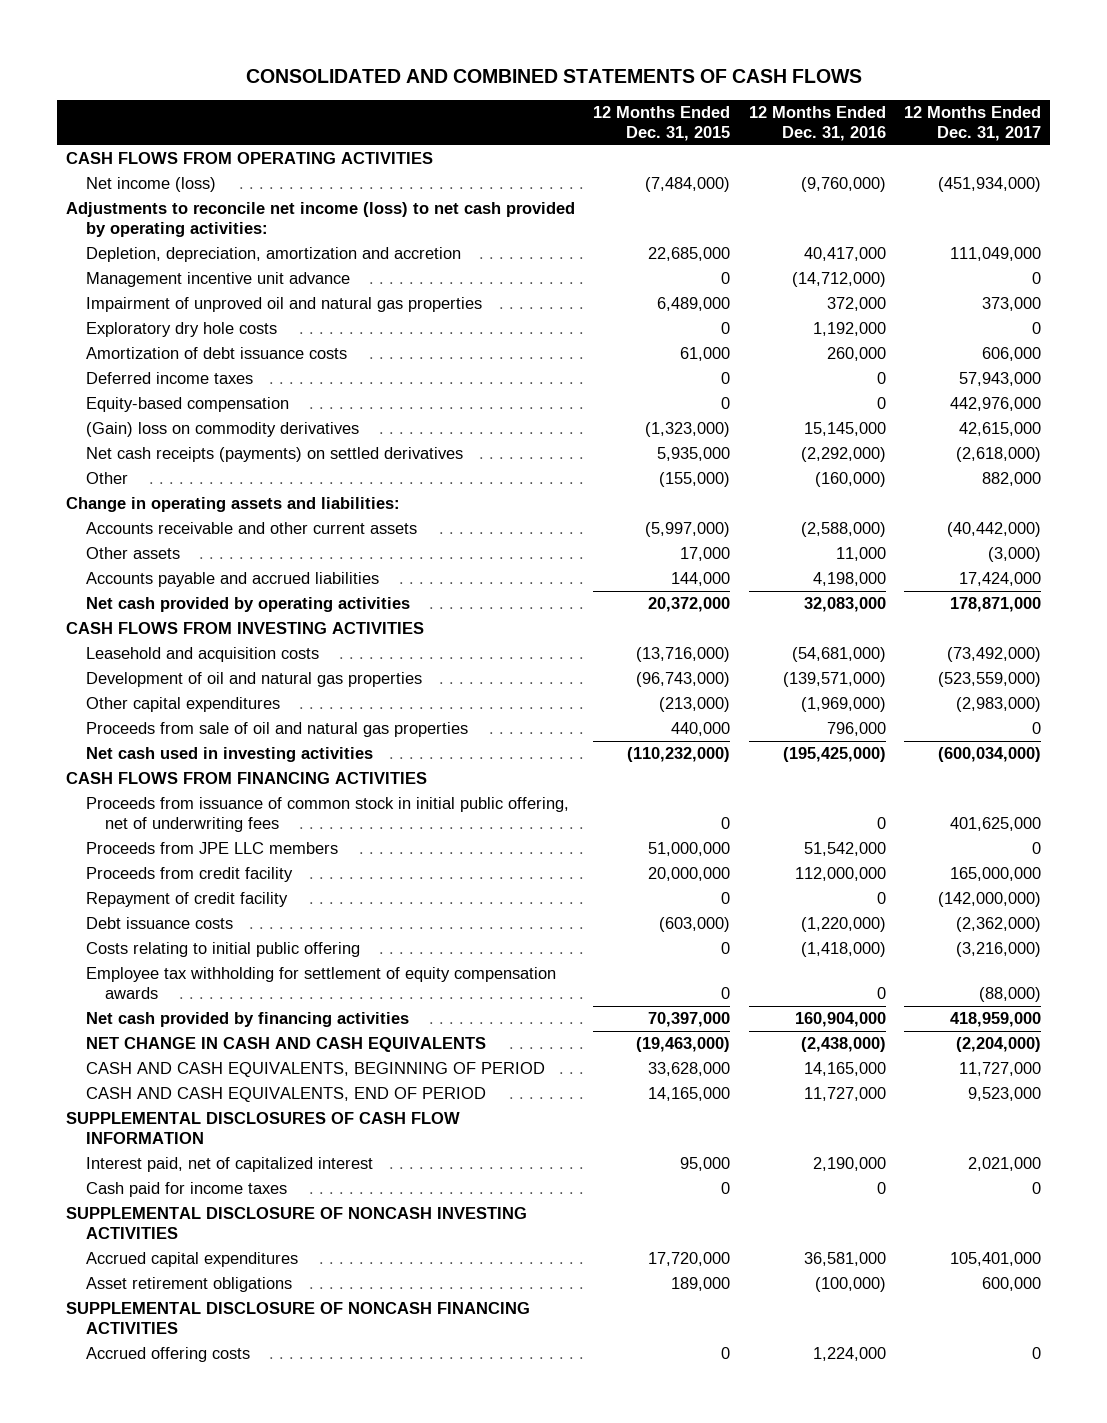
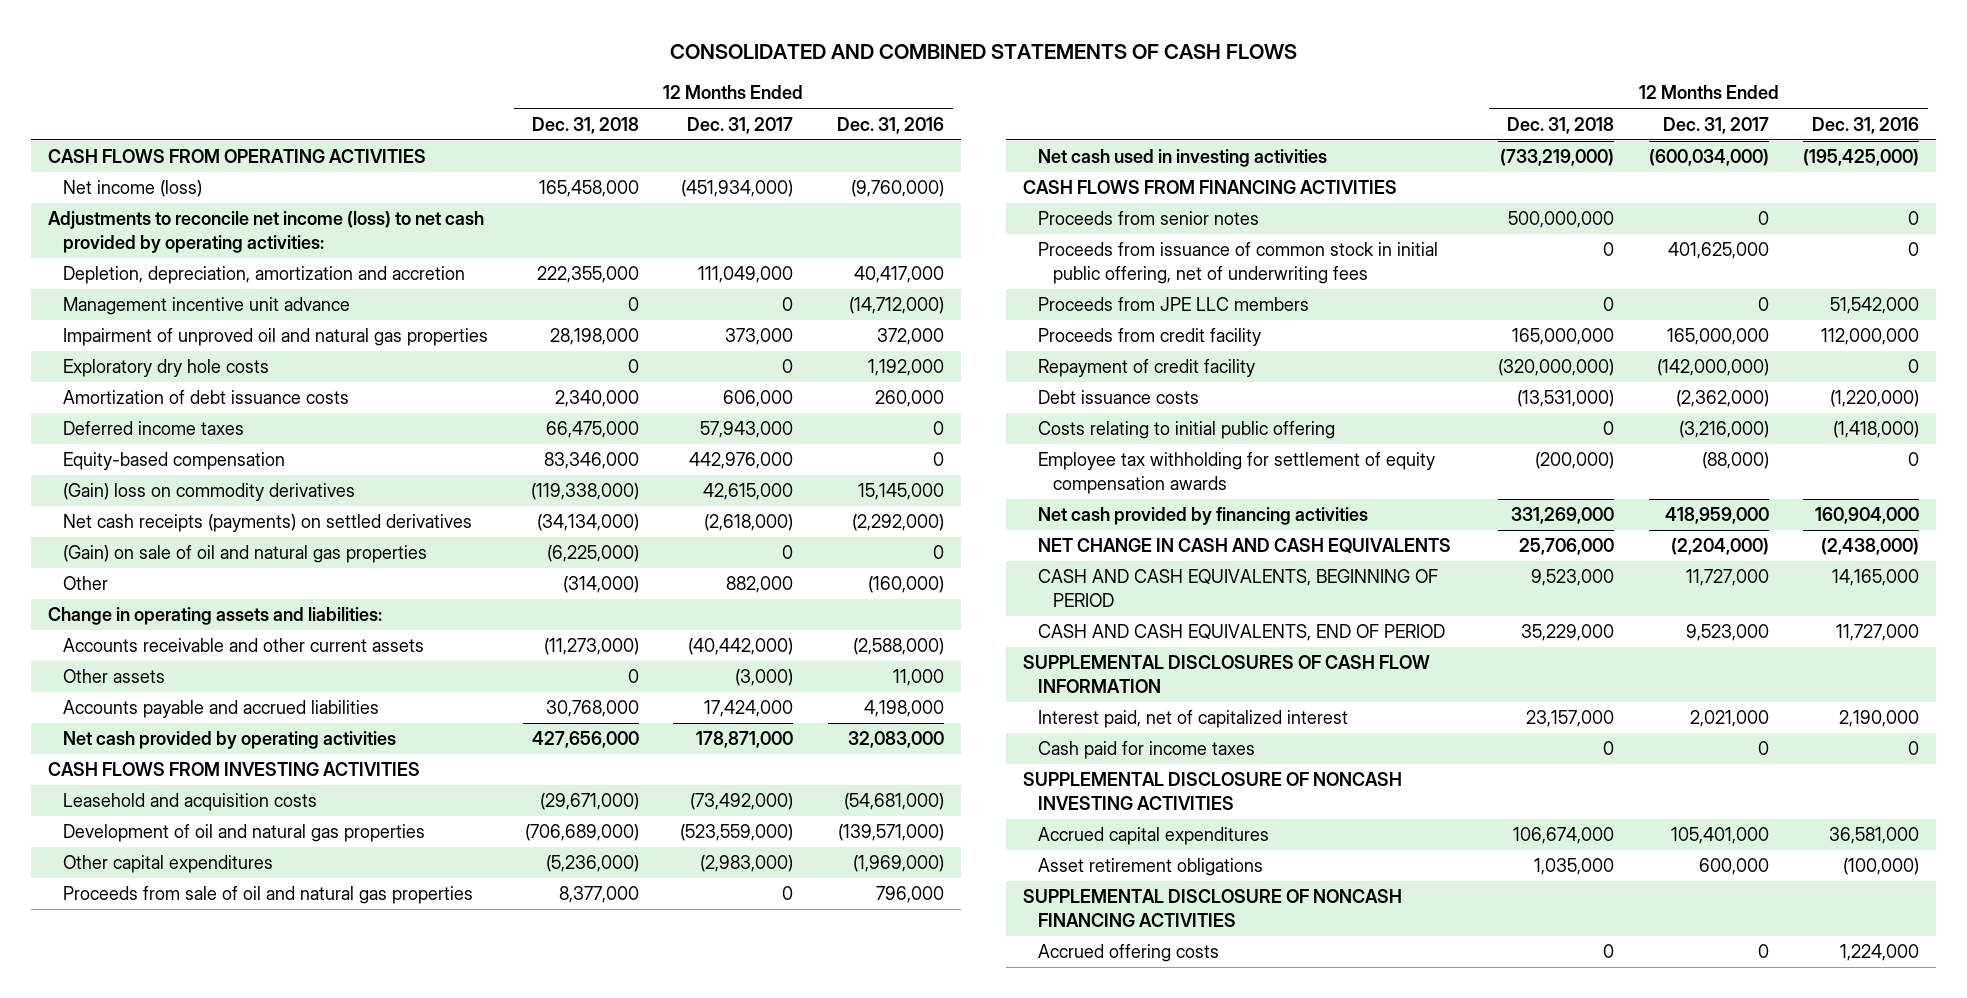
- | 12 Months Ended Dec. 31, 2015 | 12 Months Ended Dec. 31, 2016 | 12 Months Ended Dec. 31, 2017
+ | 12 Months Ended Dec. 31, 2018 | 12 Months Ended Dec. 31, 2017 | 12 Months Ended Dec. 31, 2016
+ (Gain) on sale of oil and natural gas properties | (6,225,000) | 0 | 0
+ Proceeds from senior notes | 500,000,000 | 0 | 0

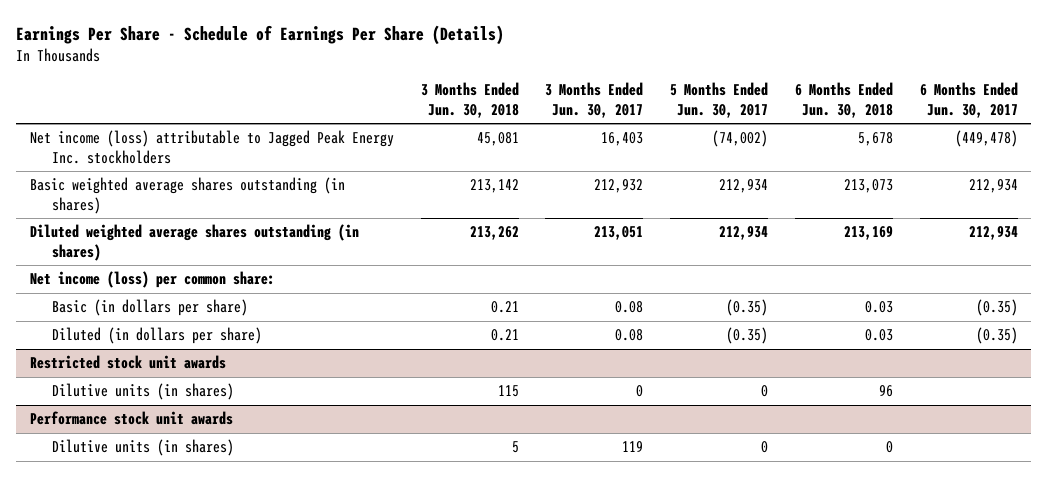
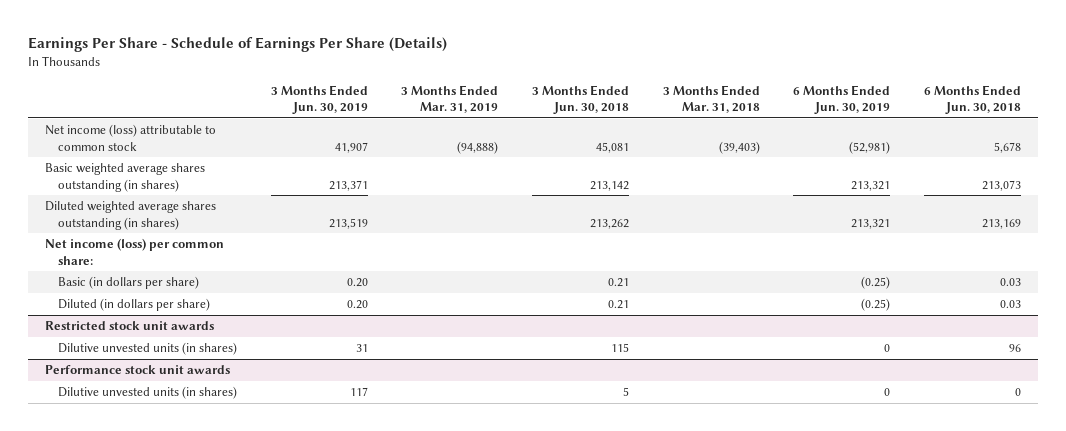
- | 3 Months Ended Jun. 30, 2018 | 3 Months Ended Jun. 30, 2017 | 5 Months Ended Jun. 30, 2017 | 6 Months Ended Jun. 30, 2018 | 6 Months Ended Jun. 30, 2017
+ | 3 Months Ended Jun. 30, 2019 | 3 Months Ended Mar. 31, 2019 | 3 Months Ended Jun. 30, 2018 | 3 Months Ended Mar. 31, 2018 | 6 Months Ended Jun. 30, 2019 | 6 Months Ended Jun. 30, 2018
- Net income (loss) attributable to Jagged Peak Energy Inc. stockholders | 45,081 | 16,403 | (74,002) | 5,678 | (449,478)
+ Net income (loss) attributable to common stock | 41,907 | (94,888) | 45,081 | (39,403) | (52,981) | 5,678
@ Restricted stock unit awards
- Dilutive units (in shares) | 115 | 0 | 0 | 96 |
+ Dilutive unvested units (in shares) | 31 | | 115 | | 0 | 96
@ Performance stock unit awards
- Dilutive units (in shares) | 5 | 119 | 0 | 0 |
+ Dilutive unvested units (in shares) | 117 | | 5 | | 0 | 0

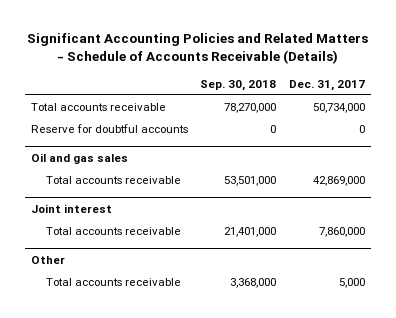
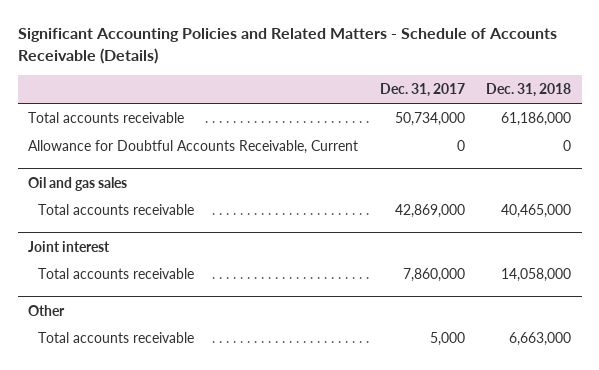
- | Sep. 30, 2018 | Dec. 31, 2017
+ | Dec. 31, 2017 | Dec. 31, 2018
- Reserve for doubtful accounts | 0 | 0
+ Allowance for Doubtful Accounts Receivable, Current | 0 | 0

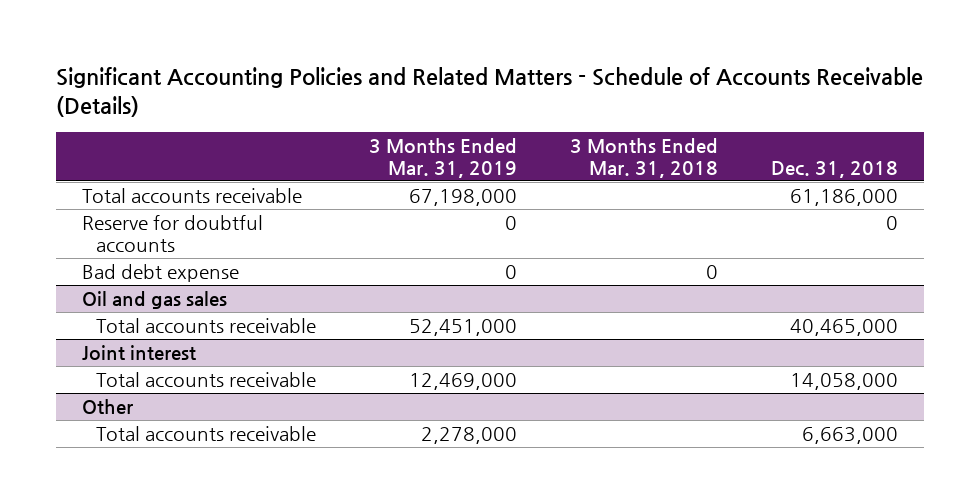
- | Dec. 31, 2017 | Dec. 31, 2018
+ | 3 Months Ended Mar. 31, 2019 | 3 Months Ended Mar. 31, 2018 | Dec. 31, 2018
- Allowance for Doubtful Accounts Receivable, Current | 0 | 0
+ Reserve for doubtful accounts | 0 | | 0
+ Bad debt expense | 0 | 0 |

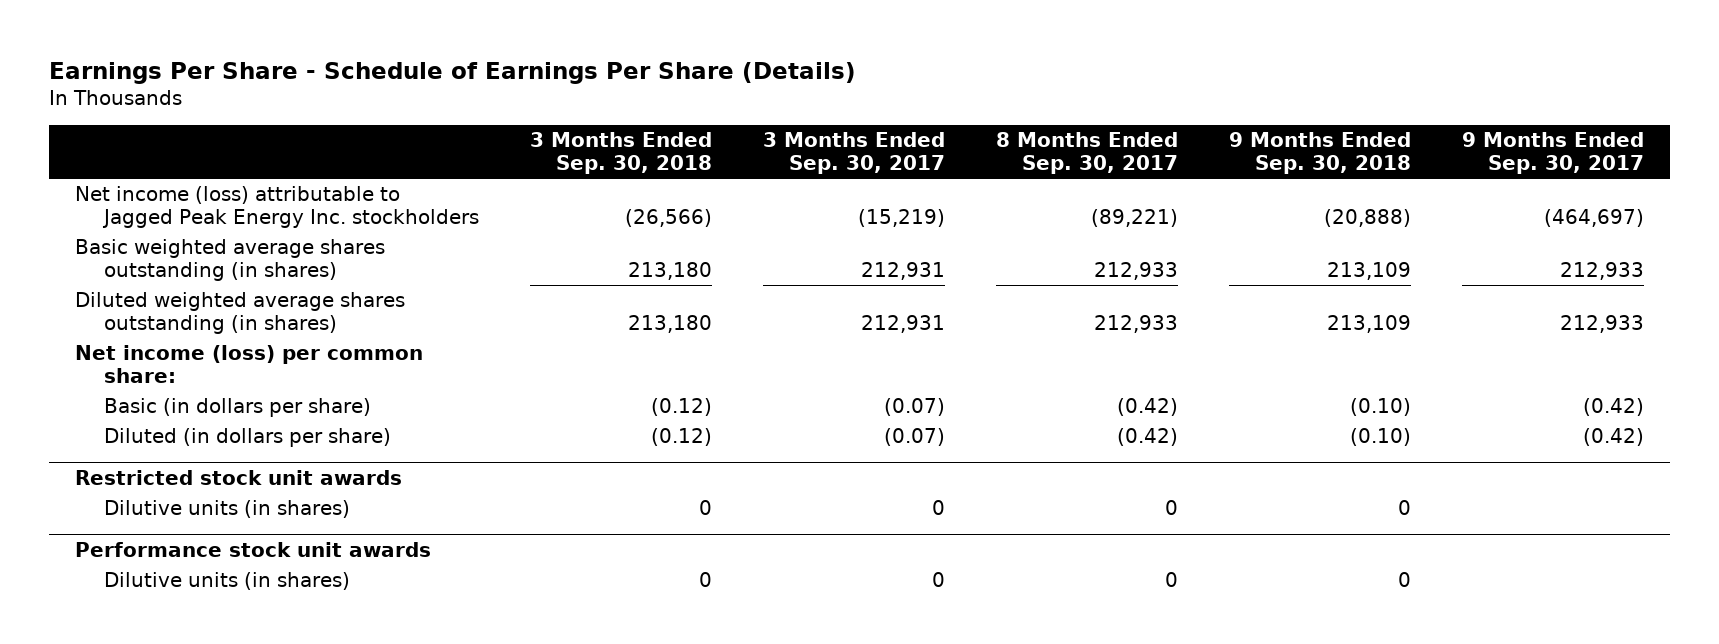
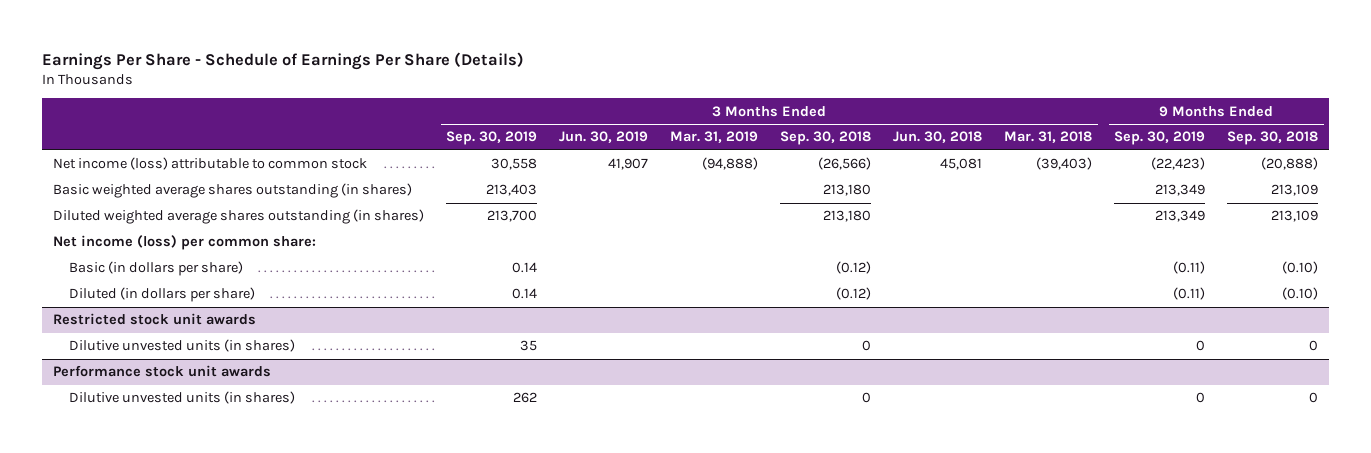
- | 3 Months Ended Sep. 30, 2018 | 3 Months Ended Sep. 30, 2017 | 8 Months Ended Sep. 30, 2017 | 9 Months Ended Sep. 30, 2018 | 9 Months Ended Sep. 30, 2017
+ | 3 Months Ended Sep. 30, 2019 | 3 Months Ended Jun. 30, 2019 | 3 Months Ended Mar. 31, 2019 | 3 Months Ended Sep. 30, 2018 | 3 Months Ended Jun. 30, 2018 | 3 Months Ended Mar. 31, 2018 | 9 Months Ended Sep. 30, 2019 | 9 Months Ended Sep. 30, 2018
- Net income (loss) attributable to Jagged Peak Energy Inc. stockholders | (26,566) | (15,219) | (89,221) | (20,888) | (464,697)
+ Net income (loss) attributable to common stock | 30,558 | 41,907 | (94,888) | (26,566) | 45,081 | (39,403) | (22,423) | (20,888)
@ Restricted stock unit awards
- Dilutive units (in shares) | 0 | 0 | 0 | 0 |
+ Dilutive unvested units (in shares) | 35 | | | 0 | | | 0 | 0
@ Performance stock unit awards
- Dilutive units (in shares) | 0 | 0 | 0 | 0 |
+ Dilutive unvested units (in shares) | 262 | | | 0 | | | 0 | 0

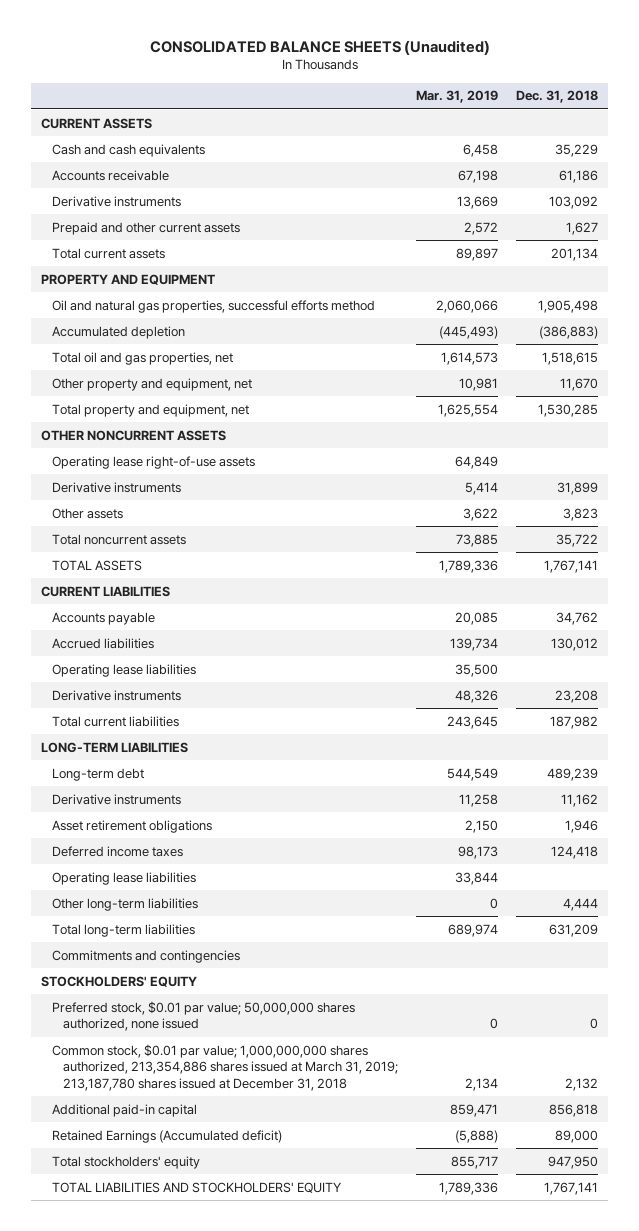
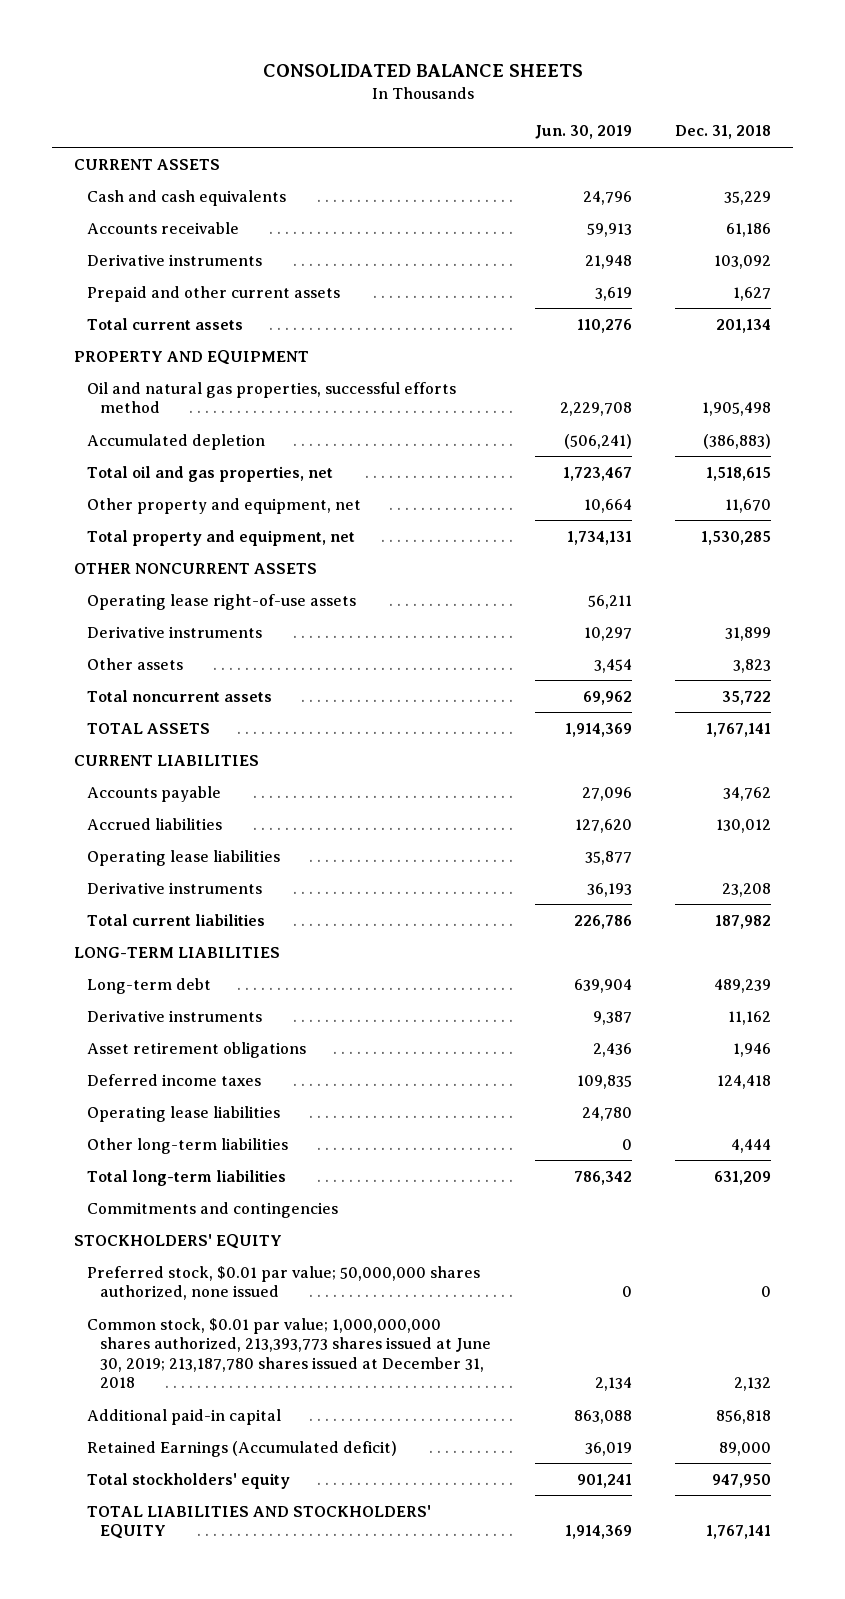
- CONSOLIDATED BALANCE SHEETS (Unaudited)
+ CONSOLIDATED BALANCE SHEETS
- | Mar. 31, 2019 | Dec. 31, 2018
+ | Jun. 30, 2019 | Dec. 31, 2018
- Common stock, $0.01 par value; 1,000,000,000 shares authorized, 213,354,886 shares issued at March 31, 2019; 213,187,780 shares issued at December 31, 2018 | 2,134 | 2,132
+ Common stock, $0.01 par value; 1,000,000,000 shares authorized, 213,393,773 shares issued at June 30, 2019; 213,187,780 shares issued at December 31, 2018 | 2,134 | 2,132

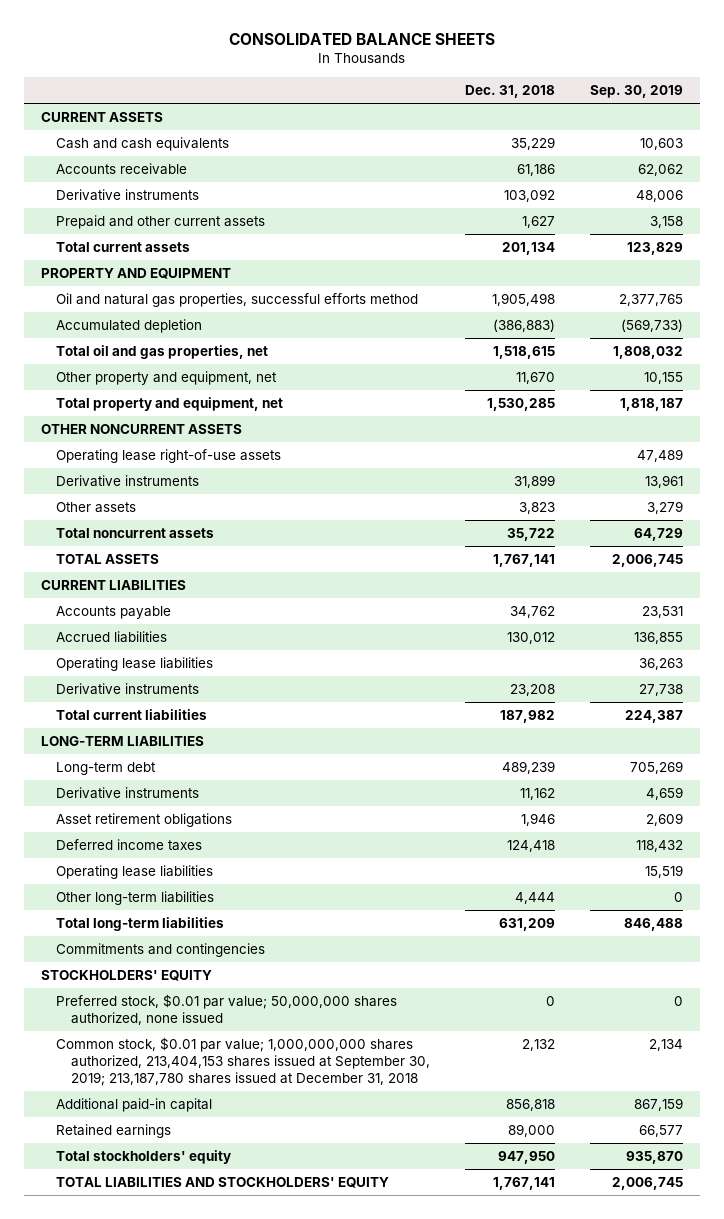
- | Jun. 30, 2019 | Dec. 31, 2018
+ | Dec. 31, 2018 | Sep. 30, 2019
- Common stock, $0.01 par value; 1,000,000,000 shares authorized, 213,393,773 shares issued at June 30, 2019; 213,187,780 shares issued at December 31, 2018 | 2,134 | 2,132
+ Common stock, $0.01 par value; 1,000,000,000 shares authorized, 213,404,153 shares issued at September 30, 2019; 213,187,780 shares issued at December 31, 2018 | 2,132 | 2,134
- Retained Earnings (Accumulated deficit) | 36,019 | 89,000
+ Retained earnings | 89,000 | 66,577

